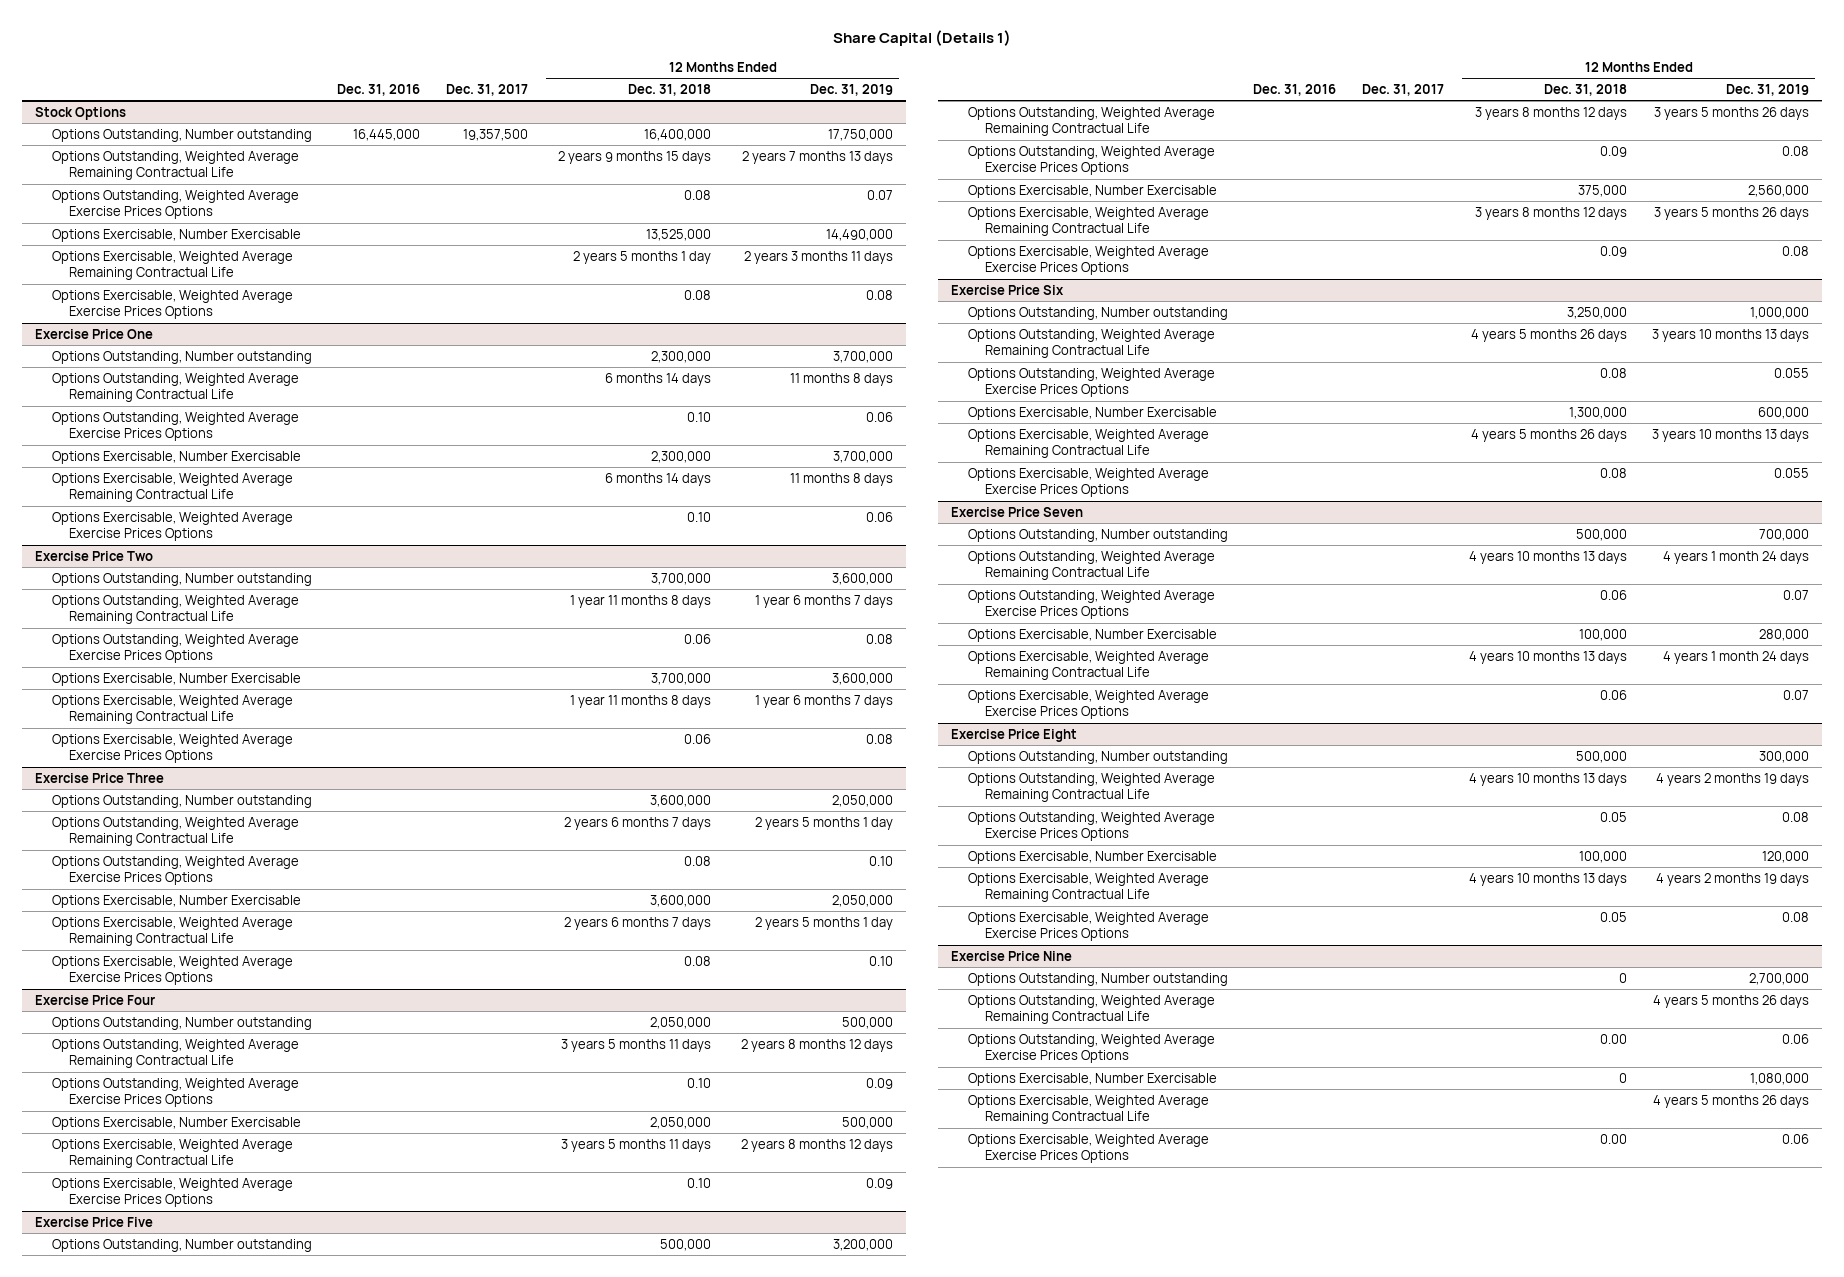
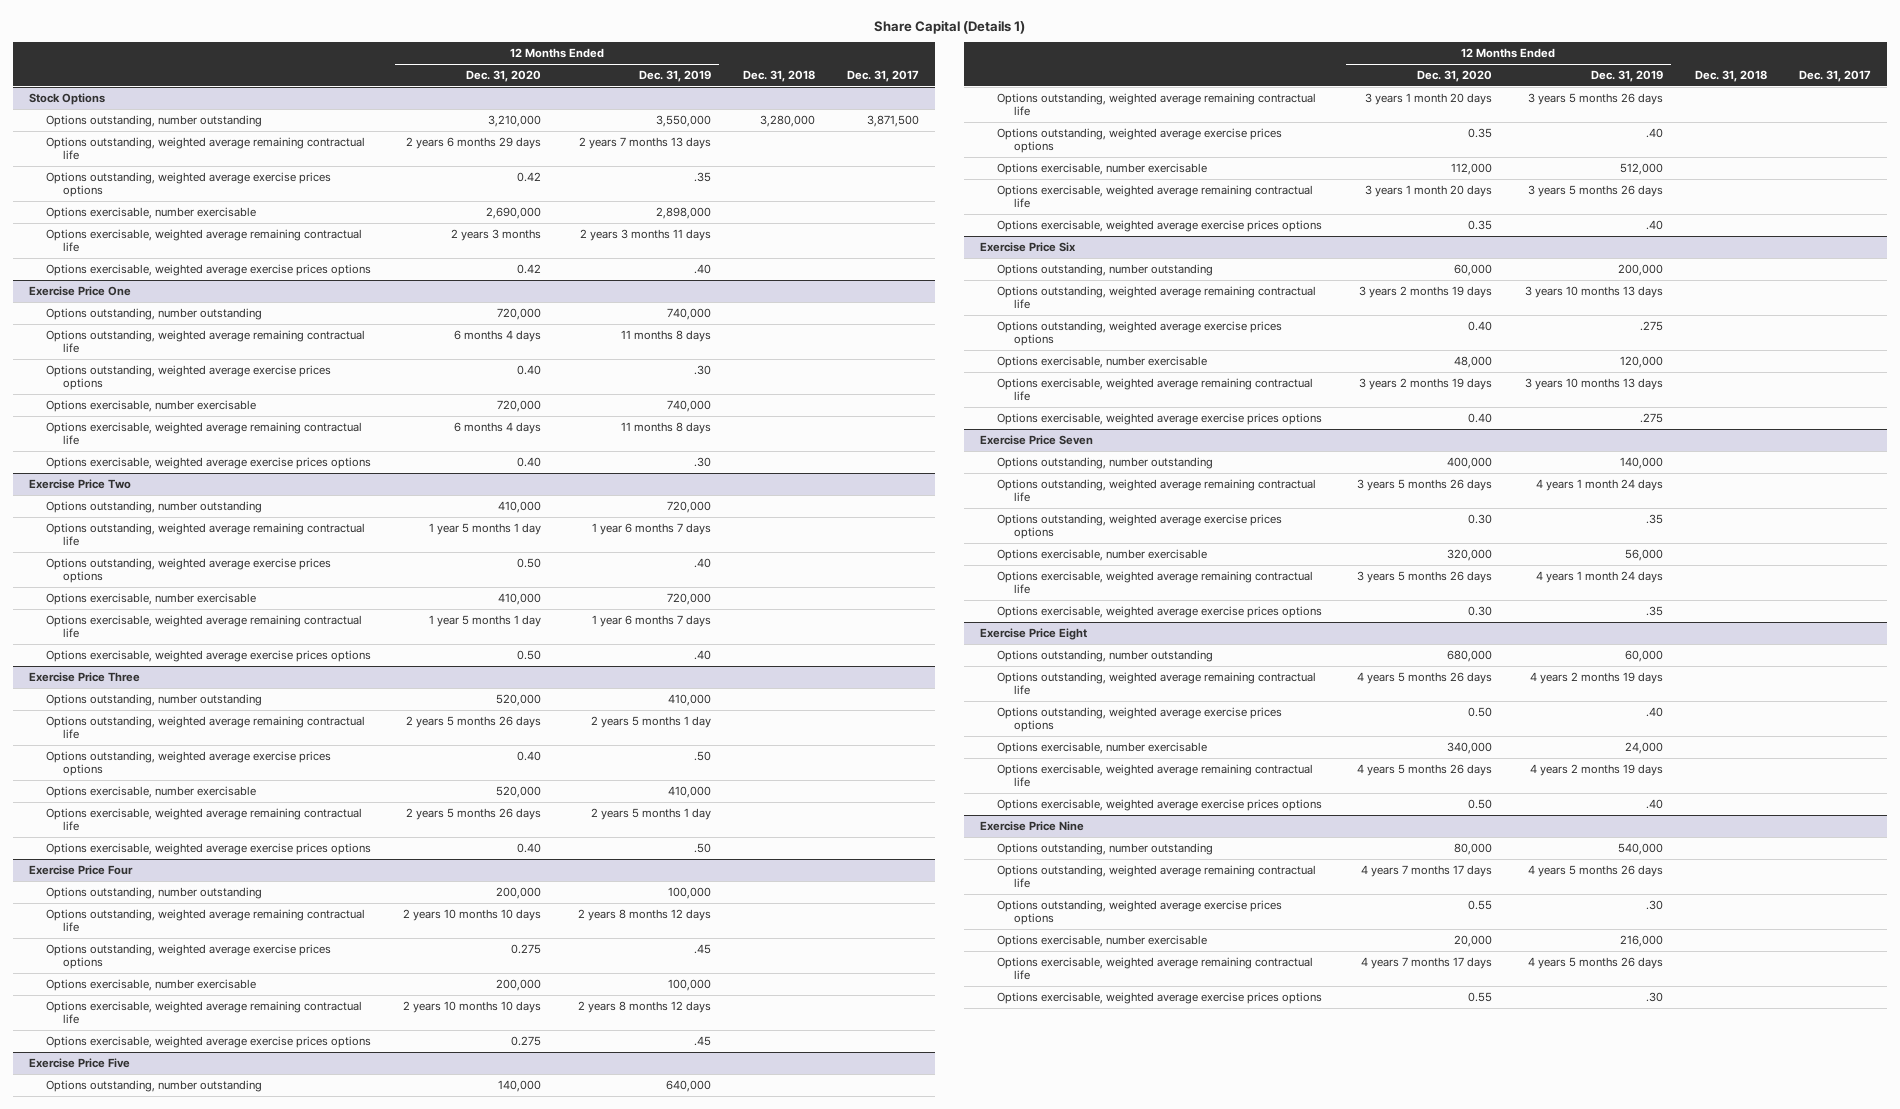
- | Dec. 31, 2016 | Dec. 31, 2017 | 12 Months Ended Dec. 31, 2018 | 12 Months Ended Dec. 31, 2019
+ | 12 Months Ended Dec. 31, 2020 | 12 Months Ended Dec. 31, 2019 | Dec. 31, 2018 | Dec. 31, 2017
@ Stock Options
- Options Outstanding, Number outstanding | 16,445,000 | 19,357,500 | 16,400,000 | 17,750,000
- Options Outstanding, Weighted Average Remaining Contractual Life | | | 2 years 9 months 15 days | 2 years 7 months 13 days
- Options Outstanding, Weighted Average Exercise Prices Options | | | 0.08 | 0.07
- Options Exercisable, Number Exercisable | | | 13,525,000 | 14,490,000
- Options Exercisable, Weighted Average Remaining Contractual Life | | | 2 years 5 months 1 day | 2 years 3 months 11 days
- Options Exercisable, Weighted Average Exercise Prices Options | | | 0.08 | 0.08
+ Options outstanding, number outstanding | 3,210,000 | 3,550,000 | 3,280,000 | 3,871,500
+ Options outstanding, weighted average remaining contractual life | 2 years 6 months 29 days | 2 years 7 months 13 days | |
+ Options outstanding, weighted average exercise prices options | 0.42 | .35 | |
+ Options exercisable, number exercisable | 2,690,000 | 2,898,000 | |
+ Options exercisable, weighted average remaining contractual life | 2 years 3 months | 2 years 3 months 11 days | |
+ Options exercisable, weighted average exercise prices options | 0.42 | .40 | |
@ Exercise Price One
- Options Outstanding, Number outstanding | | | 2,300,000 | 3,700,000
- Options Outstanding, Weighted Average Remaining Contractual Life | | | 6 months 14 days | 11 months 8 days
- Options Outstanding, Weighted Average Exercise Prices Options | | | 0.10 | 0.06
- Options Exercisable, Number Exercisable | | | 2,300,000 | 3,700,000
- Options Exercisable, Weighted Average Remaining Contractual Life | | | 6 months 14 days | 11 months 8 days
- Options Exercisable, Weighted Average Exercise Prices Options | | | 0.10 | 0.06
+ Options outstanding, number outstanding | 720,000 | 740,000 | |
+ Options outstanding, weighted average remaining contractual life | 6 months 4 days | 11 months 8 days | |
+ Options outstanding, weighted average exercise prices options | 0.40 | .30 | |
+ Options exercisable, number exercisable | 720,000 | 740,000 | |
+ Options exercisable, weighted average remaining contractual life | 6 months 4 days | 11 months 8 days | |
+ Options exercisable, weighted average exercise prices options | 0.40 | .30 | |
@ Exercise Price Two
- Options Outstanding, Number outstanding | | | 3,700,000 | 3,600,000
- Options Outstanding, Weighted Average Remaining Contractual Life | | | 1 year 11 months 8 days | 1 year 6 months 7 days
- Options Outstanding, Weighted Average Exercise Prices Options | | | 0.06 | 0.08
- Options Exercisable, Number Exercisable | | | 3,700,000 | 3,600,000
- Options Exercisable, Weighted Average Remaining Contractual Life | | | 1 year 11 months 8 days | 1 year 6 months 7 days
- Options Exercisable, Weighted Average Exercise Prices Options | | | 0.06 | 0.08
+ Options outstanding, number outstanding | 410,000 | 720,000 | |
+ Options outstanding, weighted average remaining contractual life | 1 year 5 months 1 day | 1 year 6 months 7 days | |
+ Options outstanding, weighted average exercise prices options | 0.50 | .40 | |
+ Options exercisable, number exercisable | 410,000 | 720,000 | |
+ Options exercisable, weighted average remaining contractual life | 1 year 5 months 1 day | 1 year 6 months 7 days | |
+ Options exercisable, weighted average exercise prices options | 0.50 | .40 | |
@ Exercise Price Three
- Options Outstanding, Number outstanding | | | 3,600,000 | 2,050,000
- Options Outstanding, Weighted Average Remaining Contractual Life | | | 2 years 6 months 7 days | 2 years 5 months 1 day
- Options Outstanding, Weighted Average Exercise Prices Options | | | 0.08 | 0.10
- Options Exercisable, Number Exercisable | | | 3,600,000 | 2,050,000
- Options Exercisable, Weighted Average Remaining Contractual Life | | | 2 years 6 months 7 days | 2 years 5 months 1 day
- Options Exercisable, Weighted Average Exercise Prices Options | | | 0.08 | 0.10
+ Options outstanding, number outstanding | 520,000 | 410,000 | |
+ Options outstanding, weighted average remaining contractual life | 2 years 5 months 26 days | 2 years 5 months 1 day | |
+ Options outstanding, weighted average exercise prices options | 0.40 | .50 | |
+ Options exercisable, number exercisable | 520,000 | 410,000 | |
+ Options exercisable, weighted average remaining contractual life | 2 years 5 months 26 days | 2 years 5 months 1 day | |
+ Options exercisable, weighted average exercise prices options | 0.40 | .50 | |
@ Exercise Price Four
- Options Outstanding, Number outstanding | | | 2,050,000 | 500,000
- Options Outstanding, Weighted Average Remaining Contractual Life | | | 3 years 5 months 11 days | 2 years 8 months 12 days
- Options Outstanding, Weighted Average Exercise Prices Options | | | 0.10 | 0.09
- Options Exercisable, Number Exercisable | | | 2,050,000 | 500,000
- Options Exercisable, Weighted Average Remaining Contractual Life | | | 3 years 5 months 11 days | 2 years 8 months 12 days
- Options Exercisable, Weighted Average Exercise Prices Options | | | 0.10 | 0.09
+ Options outstanding, number outstanding | 200,000 | 100,000 | |
+ Options outstanding, weighted average remaining contractual life | 2 years 10 months 10 days | 2 years 8 months 12 days | |
+ Options outstanding, weighted average exercise prices options | 0.275 | .45 | |
+ Options exercisable, number exercisable | 200,000 | 100,000 | |
+ Options exercisable, weighted average remaining contractual life | 2 years 10 months 10 days | 2 years 8 months 12 days | |
+ Options exercisable, weighted average exercise prices options | 0.275 | .45 | |
@ Exercise Price Five
- Options Outstanding, Number outstanding | | | 500,000 | 3,200,000
- Options Outstanding, Weighted Average Remaining Contractual Life | | | 3 years 8 months 12 days | 3 years 5 months 26 days
- Options Outstanding, Weighted Average Exercise Prices Options | | | 0.09 | 0.08
- Options Exercisable, Number Exercisable | | | 375,000 | 2,560,000
- Options Exercisable, Weighted Average Remaining Contractual Life | | | 3 years 8 months 12 days | 3 years 5 months 26 days
- Options Exercisable, Weighted Average Exercise Prices Options | | | 0.09 | 0.08
+ Options outstanding, number outstanding | 140,000 | 640,000 | |
+ Options outstanding, weighted average remaining contractual life | 3 years 1 month 20 days | 3 years 5 months 26 days | |
+ Options outstanding, weighted average exercise prices options | 0.35 | .40 | |
+ Options exercisable, number exercisable | 112,000 | 512,000 | |
+ Options exercisable, weighted average remaining contractual life | 3 years 1 month 20 days | 3 years 5 months 26 days | |
+ Options exercisable, weighted average exercise prices options | 0.35 | .40 | |
@ Exercise Price Six
- Options Outstanding, Number outstanding | | | 3,250,000 | 1,000,000
- Options Outstanding, Weighted Average Remaining Contractual Life | | | 4 years 5 months 26 days | 3 years 10 months 13 days
- Options Outstanding, Weighted Average Exercise Prices Options | | | 0.08 | 0.055
- Options Exercisable, Number Exercisable | | | 1,300,000 | 600,000
- Options Exercisable, Weighted Average Remaining Contractual Life | | | 4 years 5 months 26 days | 3 years 10 months 13 days
- Options Exercisable, Weighted Average Exercise Prices Options | | | 0.08 | 0.055
+ Options outstanding, number outstanding | 60,000 | 200,000 | |
+ Options outstanding, weighted average remaining contractual life | 3 years 2 months 19 days | 3 years 10 months 13 days | |
+ Options outstanding, weighted average exercise prices options | 0.40 | .275 | |
+ Options exercisable, number exercisable | 48,000 | 120,000 | |
+ Options exercisable, weighted average remaining contractual life | 3 years 2 months 19 days | 3 years 10 months 13 days | |
+ Options exercisable, weighted average exercise prices options | 0.40 | .275 | |
@ Exercise Price Seven
- Options Outstanding, Number outstanding | | | 500,000 | 700,000
- Options Outstanding, Weighted Average Remaining Contractual Life | | | 4 years 10 months 13 days | 4 years 1 month 24 days
- Options Outstanding, Weighted Average Exercise Prices Options | | | 0.06 | 0.07
- Options Exercisable, Number Exercisable | | | 100,000 | 280,000
- Options Exercisable, Weighted Average Remaining Contractual Life | | | 4 years 10 months 13 days | 4 years 1 month 24 days
- Options Exercisable, Weighted Average Exercise Prices Options | | | 0.06 | 0.07
+ Options outstanding, number outstanding | 400,000 | 140,000 | |
+ Options outstanding, weighted average remaining contractual life | 3 years 5 months 26 days | 4 years 1 month 24 days | |
+ Options outstanding, weighted average exercise prices options | 0.30 | .35 | |
+ Options exercisable, number exercisable | 320,000 | 56,000 | |
+ Options exercisable, weighted average remaining contractual life | 3 years 5 months 26 days | 4 years 1 month 24 days | |
+ Options exercisable, weighted average exercise prices options | 0.30 | .35 | |
@ Exercise Price Eight
- Options Outstanding, Number outstanding | | | 500,000 | 300,000
- Options Outstanding, Weighted Average Remaining Contractual Life | | | 4 years 10 months 13 days | 4 years 2 months 19 days
- Options Outstanding, Weighted Average Exercise Prices Options | | | 0.05 | 0.08
- Options Exercisable, Number Exercisable | | | 100,000 | 120,000
- Options Exercisable, Weighted Average Remaining Contractual Life | | | 4 years 10 months 13 days | 4 years 2 months 19 days
- Options Exercisable, Weighted Average Exercise Prices Options | | | 0.05 | 0.08
+ Options outstanding, number outstanding | 680,000 | 60,000 | |
+ Options outstanding, weighted average remaining contractual life | 4 years 5 months 26 days | 4 years 2 months 19 days | |
+ Options outstanding, weighted average exercise prices options | 0.50 | .40 | |
+ Options exercisable, number exercisable | 340,000 | 24,000 | |
+ Options exercisable, weighted average remaining contractual life | 4 years 5 months 26 days | 4 years 2 months 19 days | |
+ Options exercisable, weighted average exercise prices options | 0.50 | .40 | |
@ Exercise Price Nine
- Options Outstanding, Number outstanding | | | 0 | 2,700,000
- Options Outstanding, Weighted Average Remaining Contractual Life | | | | 4 years 5 months 26 days
- Options Outstanding, Weighted Average Exercise Prices Options | | | 0.00 | 0.06
- Options Exercisable, Number Exercisable | | | 0 | 1,080,000
- Options Exercisable, Weighted Average Remaining Contractual Life | | | | 4 years 5 months 26 days
- Options Exercisable, Weighted Average Exercise Prices Options | | | 0.00 | 0.06
+ Options outstanding, number outstanding | 80,000 | 540,000 | |
+ Options outstanding, weighted average remaining contractual life | 4 years 7 months 17 days | 4 years 5 months 26 days | |
+ Options outstanding, weighted average exercise prices options | 0.55 | .30 | |
+ Options exercisable, number exercisable | 20,000 | 216,000 | |
+ Options exercisable, weighted average remaining contractual life | 4 years 7 months 17 days | 4 years 5 months 26 days | |
+ Options exercisable, weighted average exercise prices options | 0.55 | .30 | |

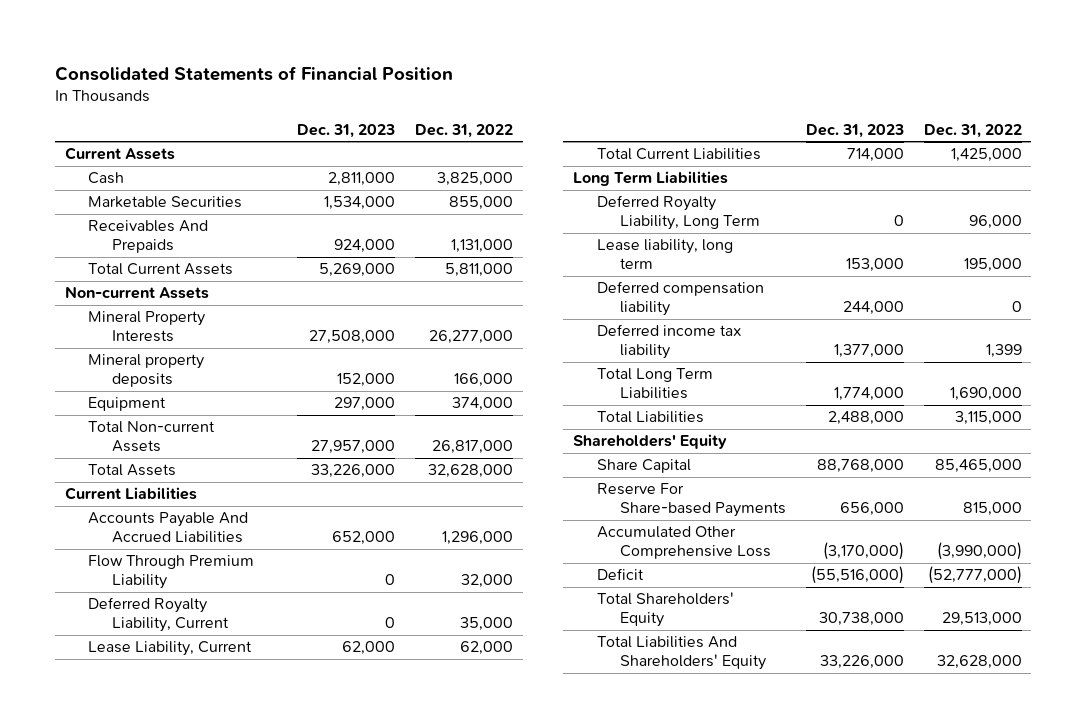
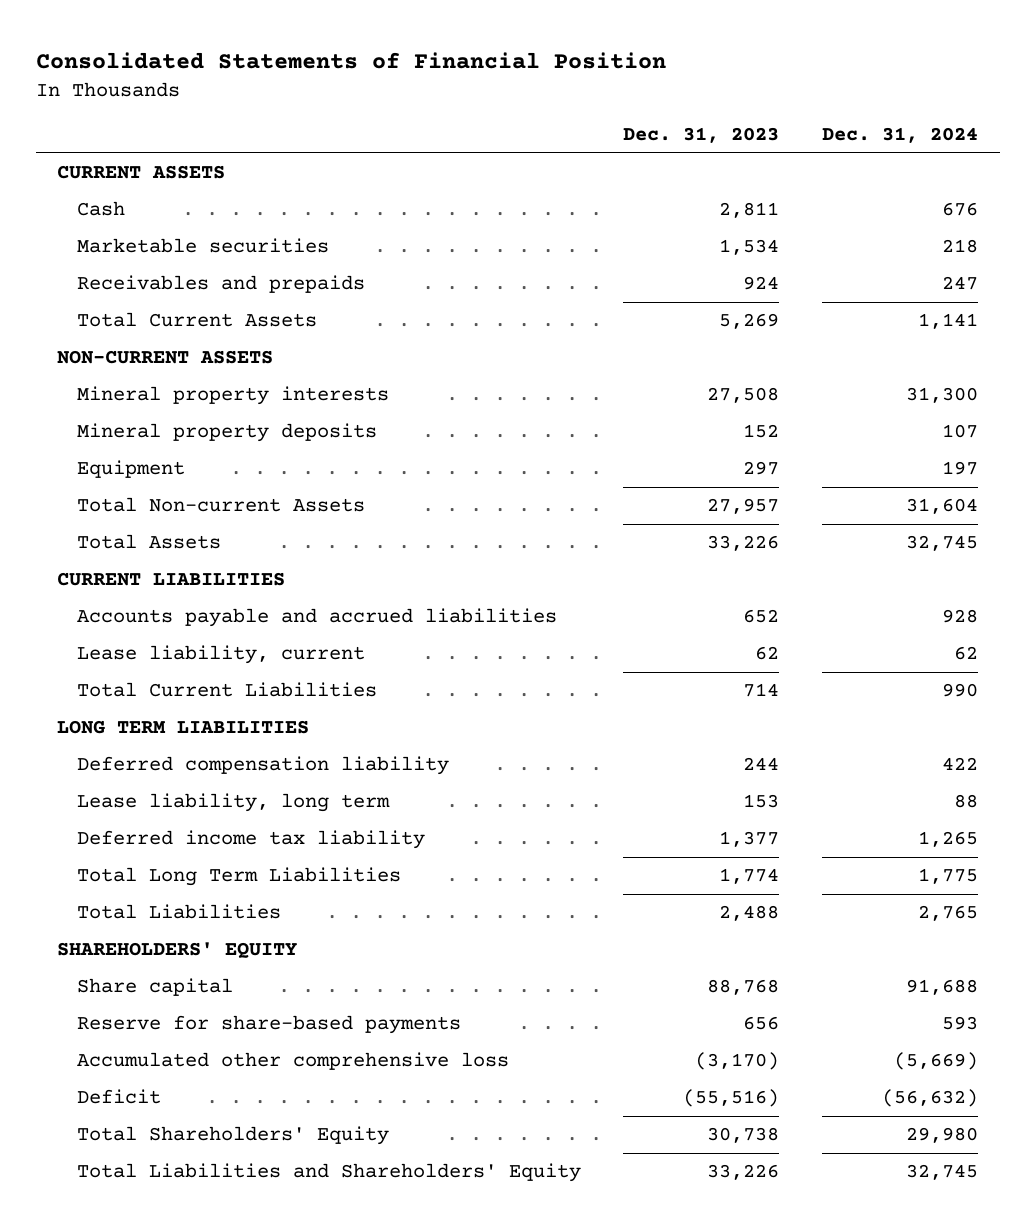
- | Dec. 31, 2023 | Dec. 31, 2022
+ | Dec. 31, 2023 | Dec. 31, 2024
- Current Assets
- Cash | 2,811,000 | 3,825,000
- Marketable Securities | 1,534,000 | 855,000
- Receivables And Prepaids | 924,000 | 1,131,000
- Total Current Assets | 5,269,000 | 5,811,000
- Non-current Assets
- Mineral Property Interests | 27,508,000 | 26,277,000
- Mineral property deposits | 152,000 | 166,000
- Equipment | 297,000 | 374,000
- Total Non-current Assets | 27,957,000 | 26,817,000
- Total Assets | 33,226,000 | 32,628,000
- Current Liabilities
- Accounts Payable And Accrued Liabilities | 652,000 | 1,296,000
- Flow Through Premium Liability | 0 | 32,000
- Deferred Royalty Liability, Current | 0 | 35,000
- Lease Liability, Current | 62,000 | 62,000
- Total Current Liabilities | 714,000 | 1,425,000
- Long Term Liabilities
- Deferred Royalty Liability, Long Term | 0 | 96,000
- Lease liability, long term | 153,000 | 195,000
- Deferred compensation liability | 244,000 | 0
- Deferred income tax liability | 1,377,000 | 1,399
- Total Long Term Liabilities | 1,774,000 | 1,690,000
- Total Liabilities | 2,488,000 | 3,115,000
- Shareholders' Equity
- Share Capital | 88,768,000 | 85,465,000
- Reserve For Share-based Payments | 656,000 | 815,000
- Accumulated Other Comprehensive Loss | (3,170,000) | (3,990,000)
- Deficit | (55,516,000) | (52,777,000)
- Total Shareholders' Equity | 30,738,000 | 29,513,000
- Total Liabilities And Shareholders' Equity | 33,226,000 | 32,628,000
+ CURRENT ASSETS
+ Cash | 2,811 | 676
+ Marketable securities | 1,534 | 218
+ Receivables and prepaids | 924 | 247
+ Total Current Assets | 5,269 | 1,141
+ NON-CURRENT ASSETS
+ Mineral property interests | 27,508 | 31,300
+ Mineral property deposits | 152 | 107
+ Equipment | 297 | 197
+ Total Non-current Assets | 27,957 | 31,604
+ Total Assets | 33,226 | 32,745
+ CURRENT LIABILITIES
+ Accounts payable and accrued liabilities | 652 | 928
+ Lease liability, current | 62 | 62
+ Total Current Liabilities | 714 | 990
+ LONG TERM LIABILITIES
+ Deferred compensation liability | 244 | 422
+ Lease liability, long term | 153 | 88
+ Deferred income tax liability | 1,377 | 1,265
+ Total Long Term Liabilities | 1,774 | 1,775
+ Total Liabilities | 2,488 | 2,765
+ SHAREHOLDERS' EQUITY
+ Share capital | 88,768 | 91,688
+ Reserve for share-based payments | 656 | 593
+ Accumulated other comprehensive loss | (3,170) | (5,669)
+ Deficit | (55,516) | (56,632)
+ Total Shareholders' Equity | 30,738 | 29,980
+ Total Liabilities and Shareholders' Equity | 33,226 | 32,745

